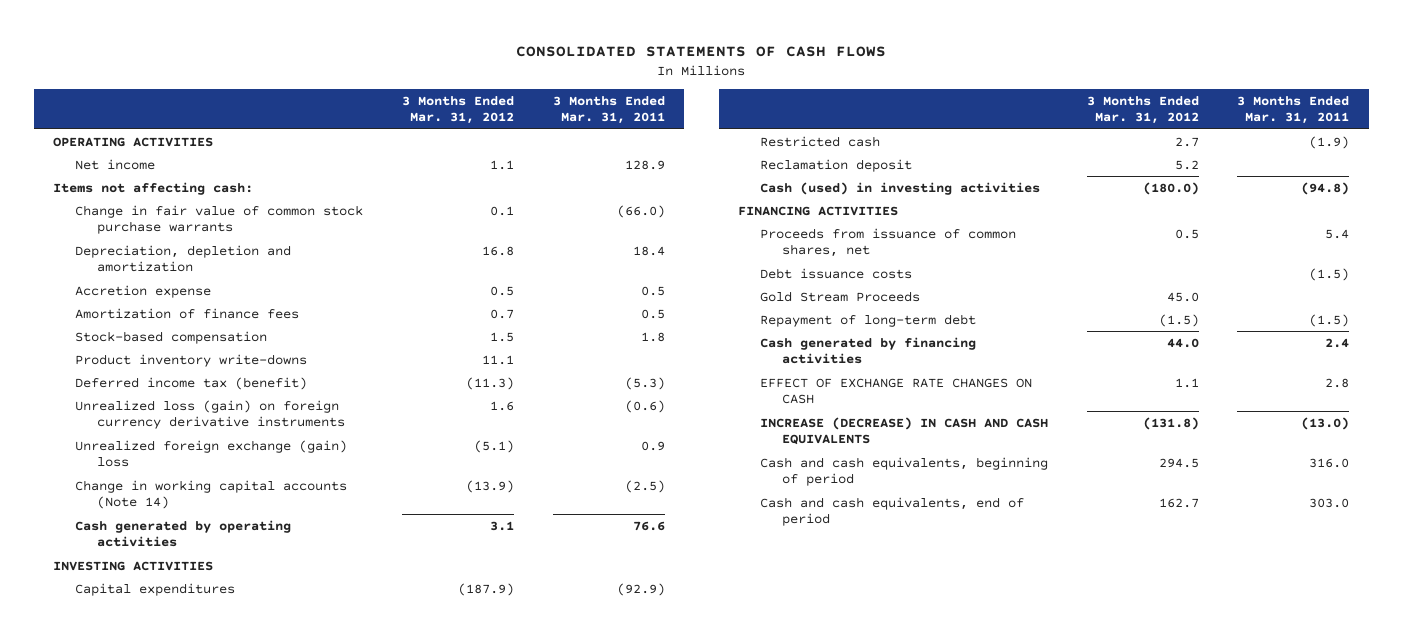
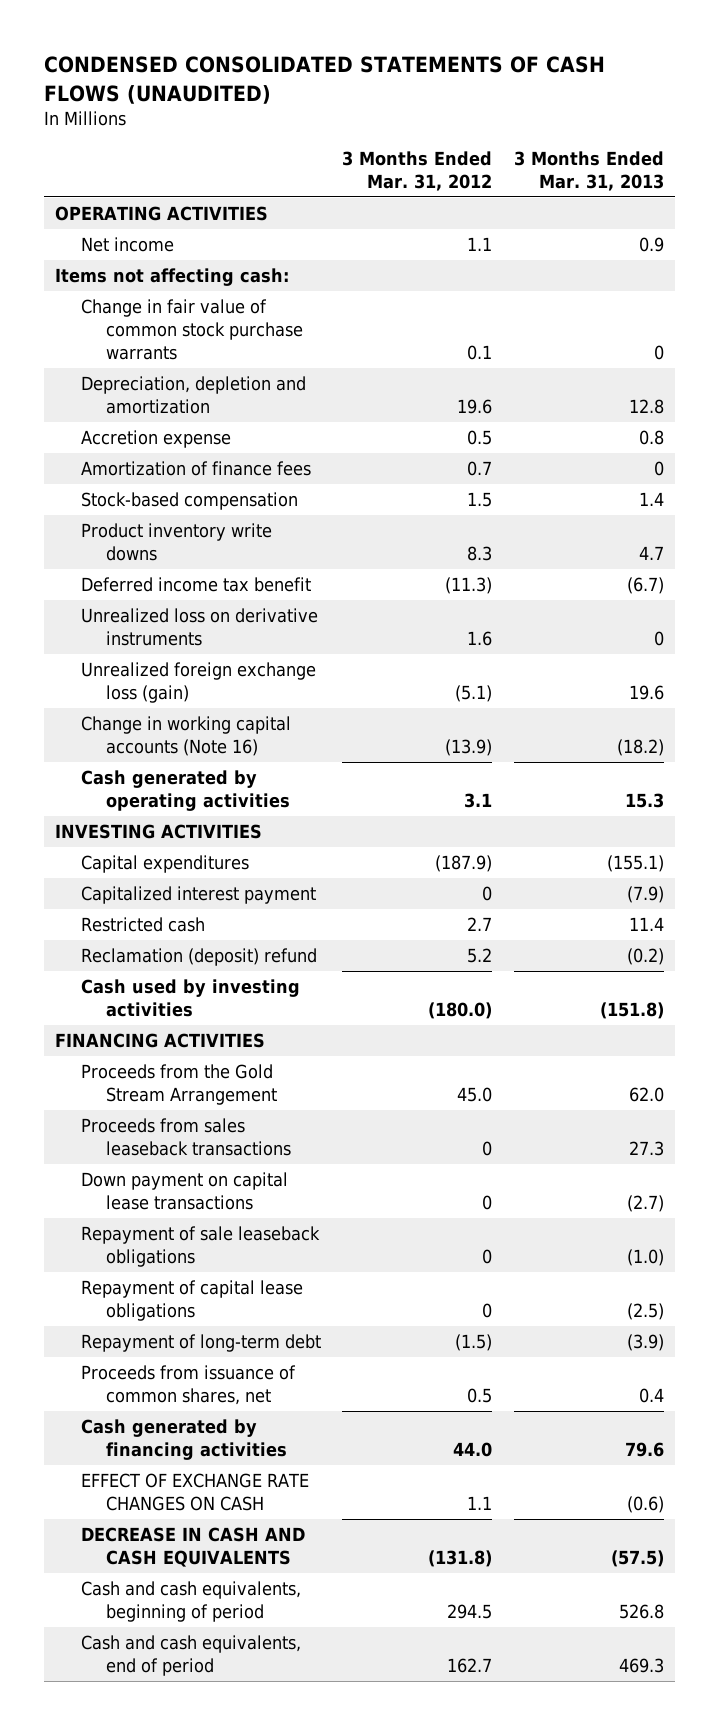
- CONSOLIDATED STATEMENTS OF CASH FLOWS
+ CONDENSED CONSOLIDATED STATEMENTS OF CASH FLOWS (UNAUDITED)
- | 3 Months Ended Mar. 31, 2012 | 3 Months Ended Mar. 31, 2011
+ | 3 Months Ended Mar. 31, 2012 | 3 Months Ended Mar. 31, 2013
- Depreciation, depletion and amortization | 16.8 | 18.4
+ Depreciation, depletion and amortization | 19.6 | 12.8
- Product inventory write-downs | 11.1 |
- Deferred income tax (benefit) | (11.3) | (5.3)
- Unrealized loss (gain) on foreign currency derivative instruments | 1.6 | (0.6)
- Unrealized foreign exchange (gain) loss | (5.1) | 0.9
- Change in working capital accounts (Note 14) | (13.9) | (2.5)
+ Product inventory write downs | 8.3 | 4.7
+ Deferred income tax benefit | (11.3) | (6.7)
+ Unrealized loss on derivative instruments | 1.6 | 0
+ Unrealized foreign exchange loss (gain) | (5.1) | 19.6
+ Change in working capital accounts (Note 16) | (13.9) | (18.2)
+ Capitalized interest payment | 0 | (7.9)
- Reclamation deposit | 5.2 |
- Cash (used) in investing activities | (180.0) | (94.8)
+ Reclamation (deposit) refund | 5.2 | (0.2)
+ Cash used by investing activities | (180.0) | (151.8)
- Debt issuance costs | | (1.5)
- Gold Stream Proceeds | 45.0 |
+ Proceeds from the Gold Stream Arrangement | 45.0 | 62.0
+ Proceeds from sales leaseback transactions | 0 | 27.3
+ Down payment on capital lease transactions | 0 | (2.7)
+ Repayment of sale leaseback obligations | 0 | (1.0)
+ Repayment of capital lease obligations | 0 | (2.5)
moved down: Proceeds from issuance of common shares, net | 0.5 | 0.4
- INCREASE (DECREASE) IN CASH AND CASH EQUIVALENTS | (131.8) | (13.0)
+ DECREASE IN CASH AND CASH EQUIVALENTS | (131.8) | (57.5)

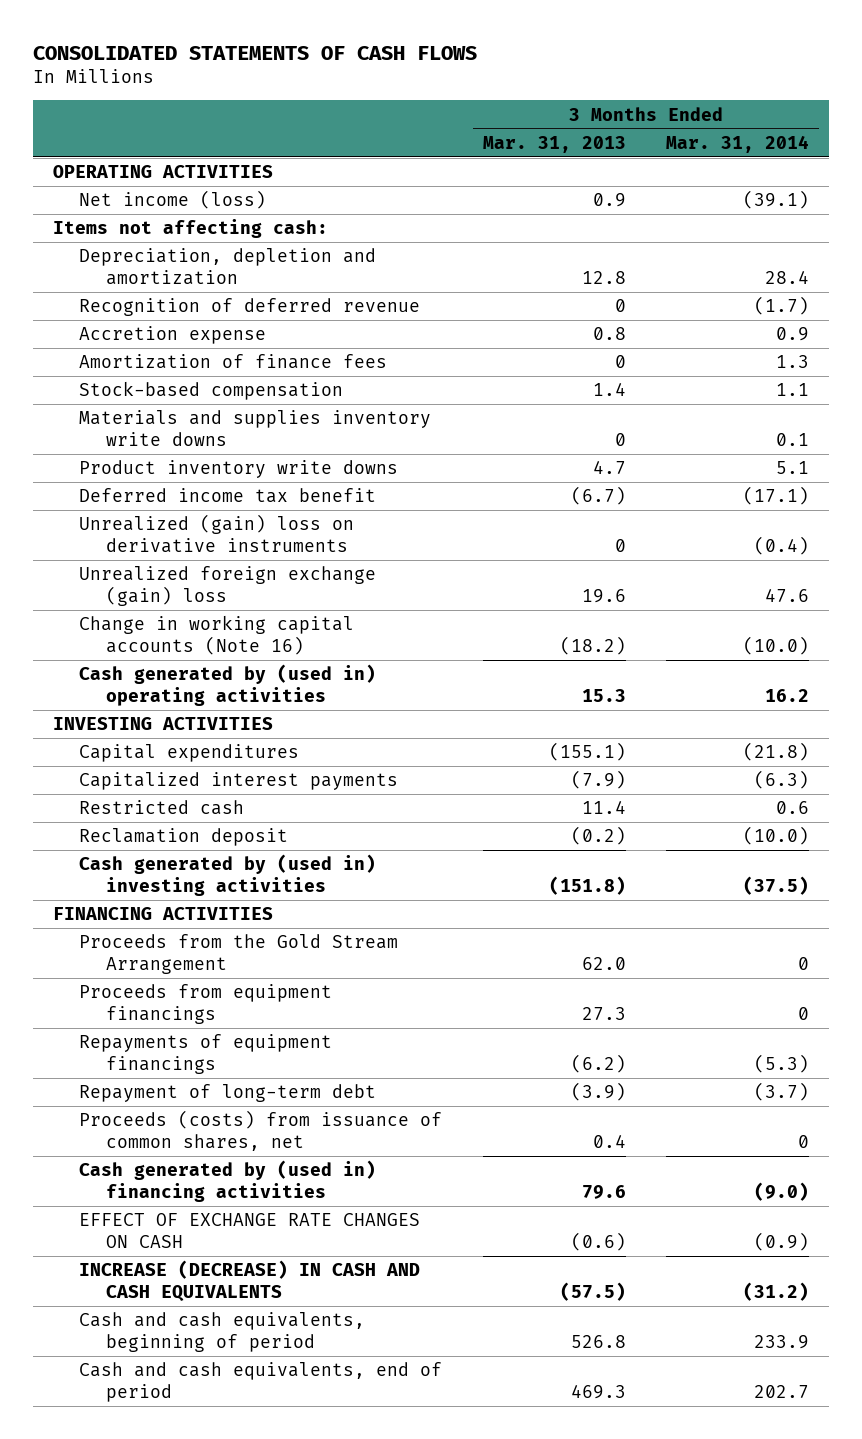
- CONDENSED CONSOLIDATED STATEMENTS OF CASH FLOWS (UNAUDITED)
+ CONSOLIDATED STATEMENTS OF CASH FLOWS
- | 3 Months Ended Mar. 31, 2012 | 3 Months Ended Mar. 31, 2013
+ | 3 Months Ended Mar. 31, 2013 | 3 Months Ended Mar. 31, 2014
- Net income | 1.1 | 0.9
+ Net income (loss) | 0.9 | (39.1)
- Change in fair value of common stock purchase warrants | 0.1 | 0
+ Recognition of deferred revenue | 0 | (1.7)
+ Materials and supplies inventory write downs | 0 | 0.1
- Unrealized loss on derivative instruments | 1.6 | 0
- Unrealized foreign exchange loss (gain) | (5.1) | 19.6
+ Unrealized (gain) loss on derivative instruments | 0 | (0.4)
+ Unrealized foreign exchange (gain) loss | 19.6 | 47.6
- Cash generated by operating activities | 3.1 | 15.3
+ Cash generated by (used in) operating activities | 15.3 | 16.2
- Capitalized interest payment | 0 | (7.9)
+ Capitalized interest payments | (7.9) | (6.3)
- Reclamation (deposit) refund | 5.2 | (0.2)
- Cash used by investing activities | (180.0) | (151.8)
+ Reclamation deposit | (0.2) | (10.0)
+ Cash generated by (used in) investing activities | (151.8) | (37.5)
- Proceeds from sales leaseback transactions | 0 | 27.3
- Down payment on capital lease transactions | 0 | (2.7)
- Repayment of sale leaseback obligations | 0 | (1.0)
- Repayment of capital lease obligations | 0 | (2.5)
+ Proceeds from equipment financings | 27.3 | 0
+ Repayments of equipment financings | (6.2) | (5.3)
- Proceeds from issuance of common shares, net | 0.5 | 0.4
- Cash generated by financing activities | 44.0 | 79.6
+ Proceeds (costs) from issuance of common shares, net | 0.4 | 0
+ Cash generated by (used in) financing activities | 79.6 | (9.0)
- DECREASE IN CASH AND CASH EQUIVALENTS | (131.8) | (57.5)
+ INCREASE (DECREASE) IN CASH AND CASH EQUIVALENTS | (57.5) | (31.2)

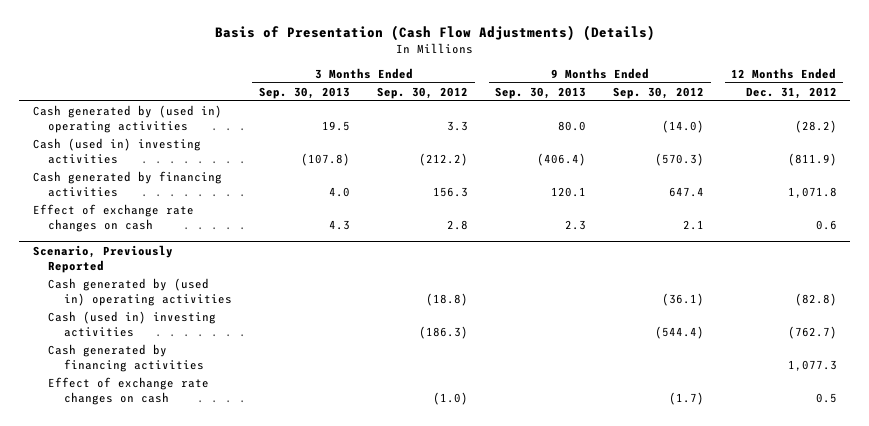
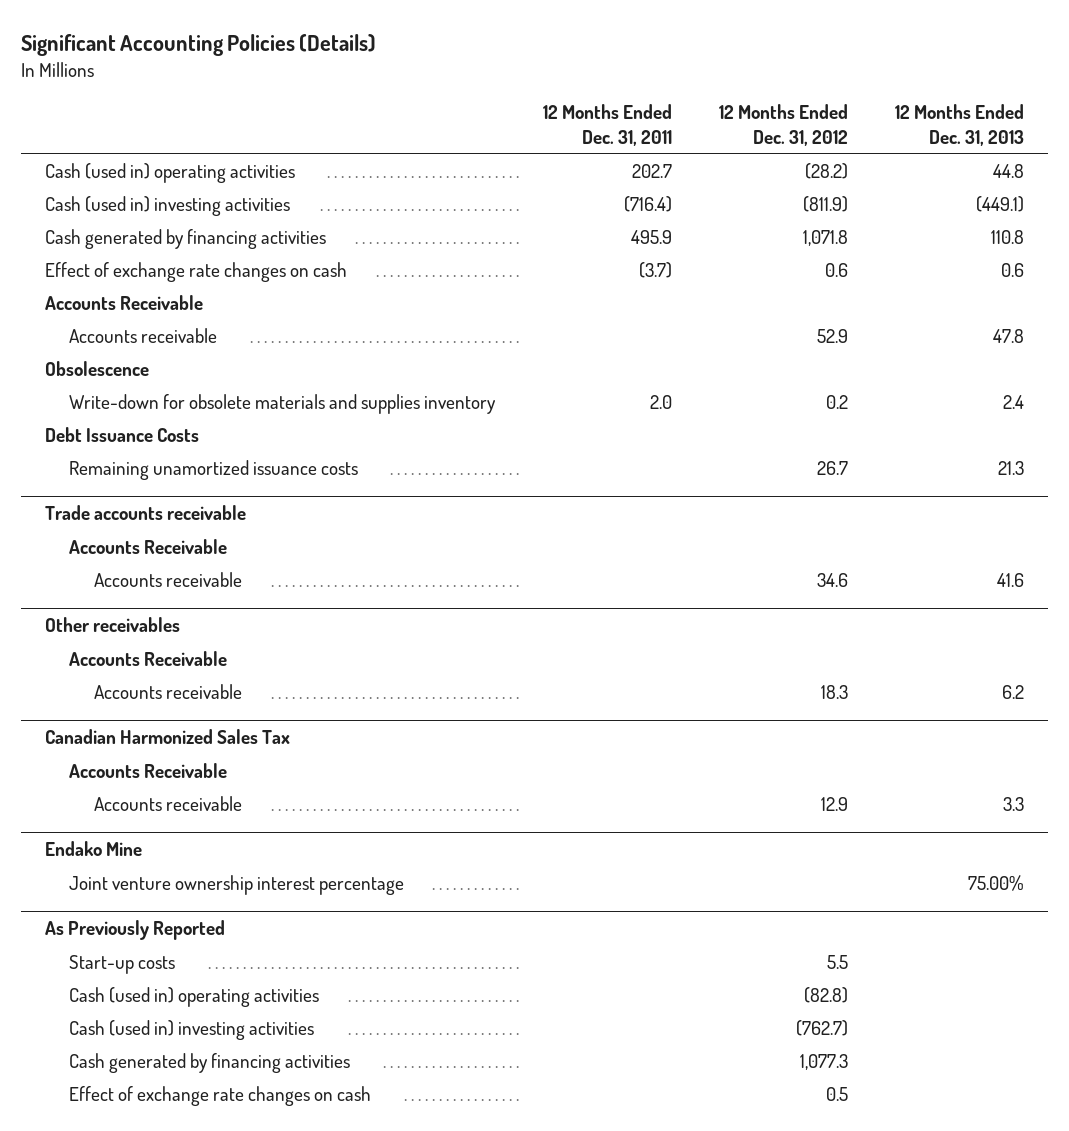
- Basis of Presentation (Cash Flow Adjustments) (Details)
+ Significant Accounting Policies (Details)
- | 3 Months Ended Sep. 30, 2013 | 3 Months Ended Sep. 30, 2012 | 9 Months Ended Sep. 30, 2013 | 9 Months Ended Sep. 30, 2012 | 12 Months Ended Dec. 31, 2012
+ | 12 Months Ended Dec. 31, 2011 | 12 Months Ended Dec. 31, 2012 | 12 Months Ended Dec. 31, 2013
- Cash generated by (used in) operating activities | 19.5 | 3.3 | 80.0 | (14.0) | (28.2)
+ Cash (used in) operating activities | 202.7 | (28.2) | 44.8
- Scenario, Previously Reported
- Cash generated by (used in) operating activities | | (18.8) | | (36.1) | (82.8)
+ Accounts Receivable
+ Accounts receivable | | 52.9 | 47.8
+ Obsolescence
+ Write-down for obsolete materials and supplies inventory | 2.0 | 0.2 | 2.4
+ Debt Issuance Costs
+ Remaining unamortized issuance costs | | 26.7 | 21.3
+ Trade accounts receivable
+ Accounts Receivable
+ Accounts receivable | | 34.6 | 41.6
+ Other receivables
+ Accounts Receivable
+ Accounts receivable | | 18.3 | 6.2
+ Canadian Harmonized Sales Tax
+ Accounts Receivable
+ Accounts receivable | | 12.9 | 3.3
+ Endako Mine
+ Joint venture ownership interest percentage | | | 75.00%
+ As Previously Reported
+ Start-up costs | | 5.5 |
+ Cash (used in) operating activities | | (82.8) |

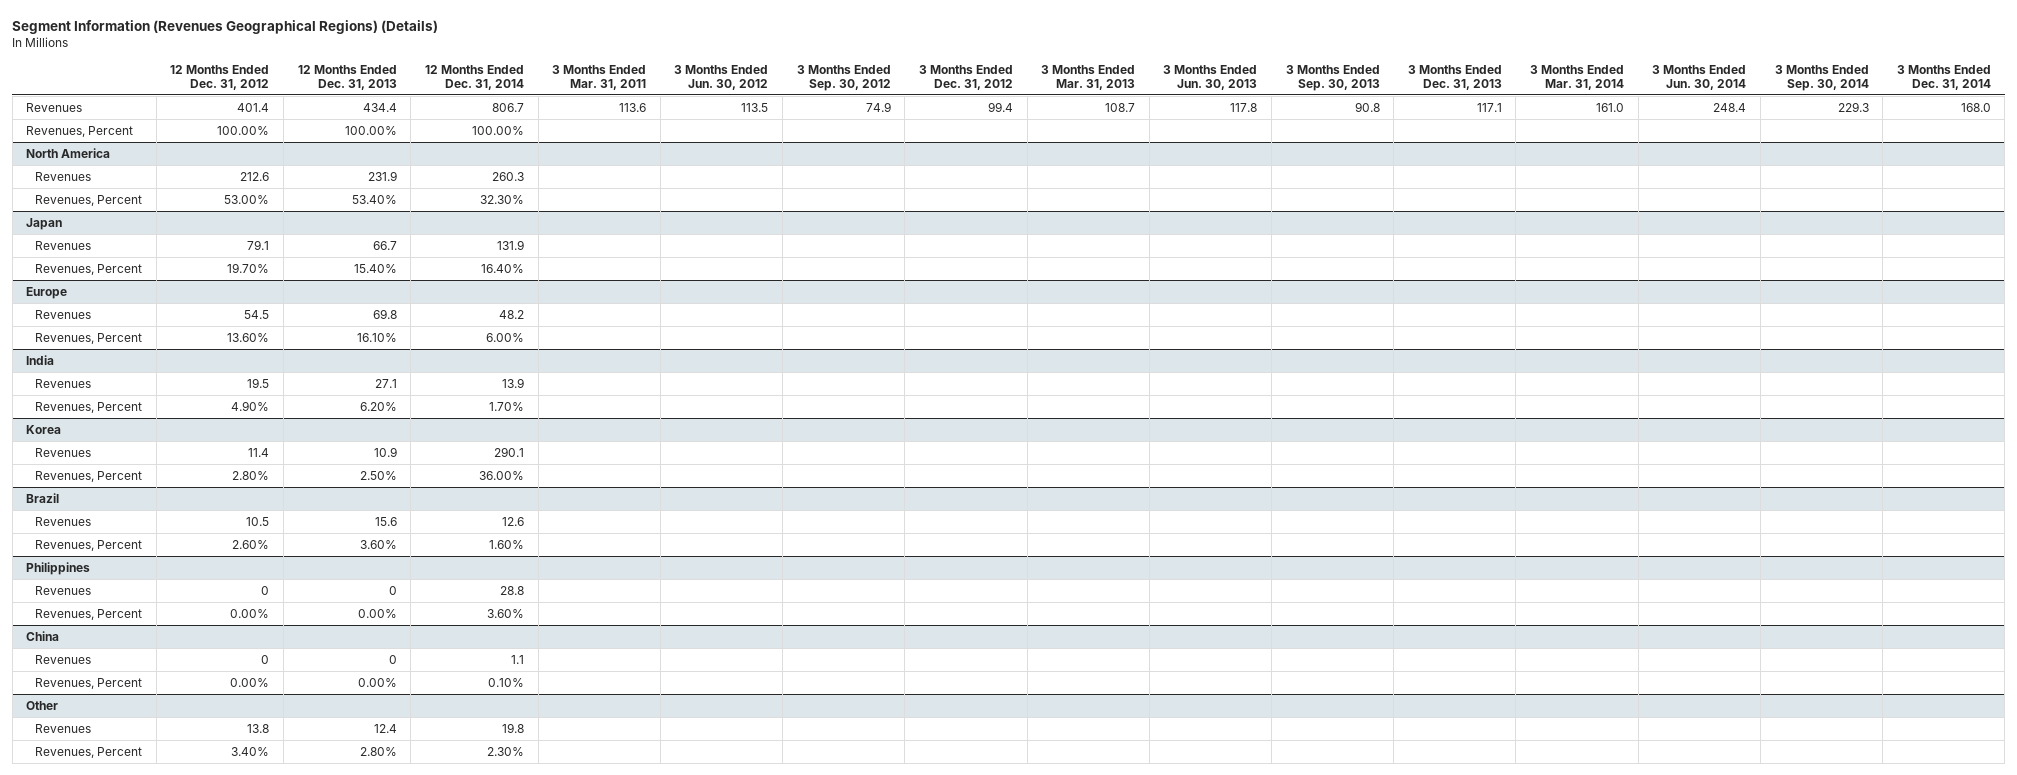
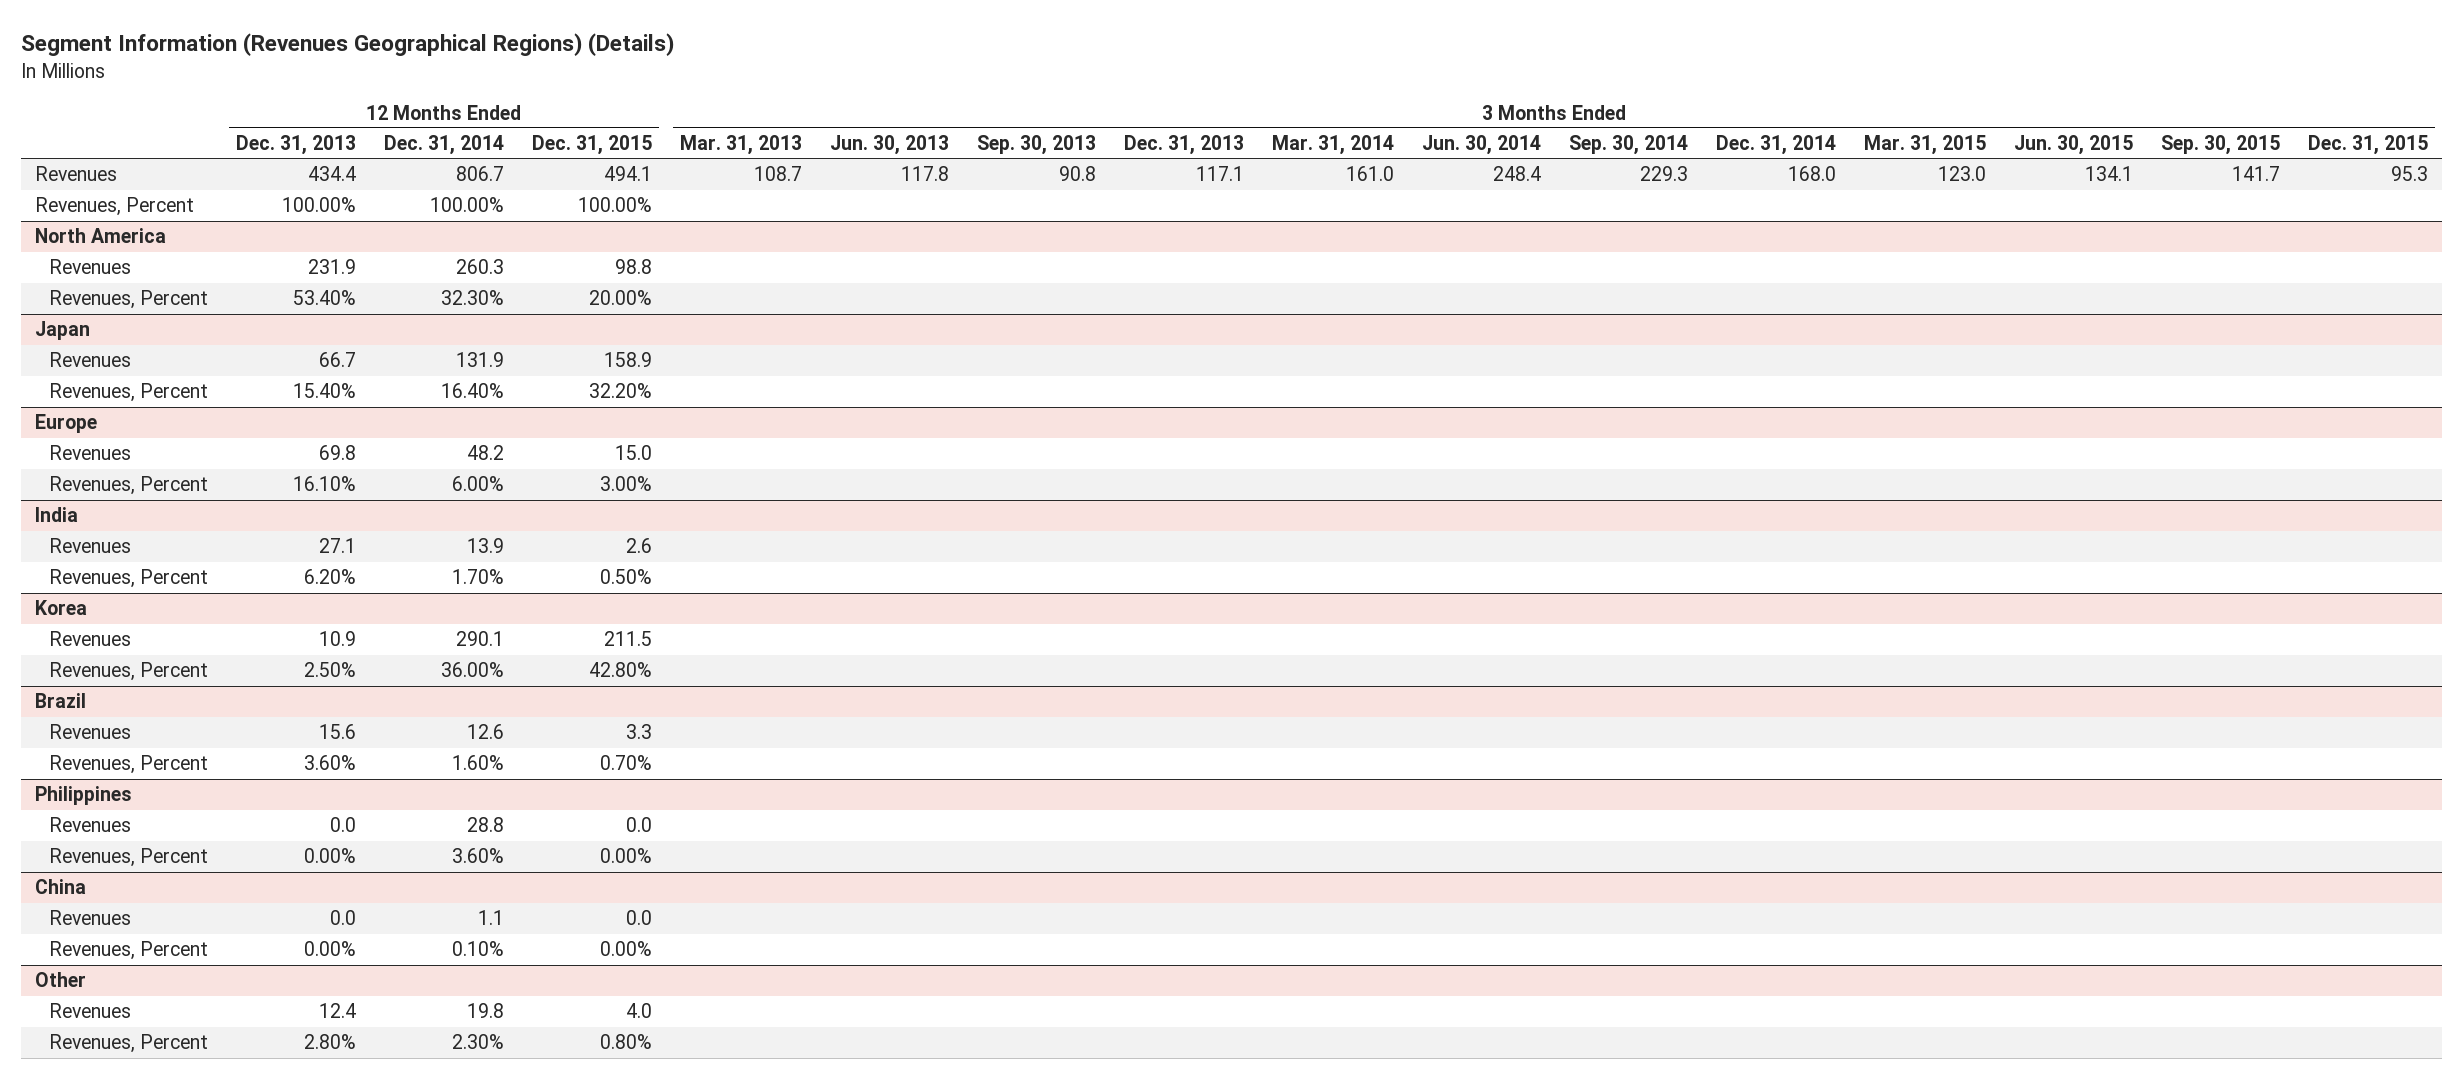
- | 12 Months Ended Dec. 31, 2012 | 12 Months Ended Dec. 31, 2013 | 12 Months Ended Dec. 31, 2014 | 3 Months Ended Mar. 31, 2011 | 3 Months Ended Jun. 30, 2012 | 3 Months Ended Sep. 30, 2012 | 3 Months Ended Dec. 31, 2012 | 3 Months Ended Mar. 31, 2013 | 3 Months Ended Jun. 30, 2013 | 3 Months Ended Sep. 30, 2013 | 3 Months Ended Dec. 31, 2013 | 3 Months Ended Mar. 31, 2014 | 3 Months Ended Jun. 30, 2014 | 3 Months Ended Sep. 30, 2014 | 3 Months Ended Dec. 31, 2014
+ | 12 Months Ended Dec. 31, 2013 | 12 Months Ended Dec. 31, 2014 | 12 Months Ended Dec. 31, 2015 | 3 Months Ended Mar. 31, 2013 | 3 Months Ended Jun. 30, 2013 | 3 Months Ended Sep. 30, 2013 | 3 Months Ended Dec. 31, 2013 | 3 Months Ended Mar. 31, 2014 | 3 Months Ended Jun. 30, 2014 | 3 Months Ended Sep. 30, 2014 | 3 Months Ended Dec. 31, 2014 | 3 Months Ended Mar. 31, 2015 | 3 Months Ended Jun. 30, 2015 | 3 Months Ended Sep. 30, 2015 | 3 Months Ended Dec. 31, 2015
@ Philippines
- Revenues | 0 | 0 | 28.8 | | | | | | | | | | | |
+ Revenues | 0.0 | 28.8 | 0.0 | | | | | | | | | | | |
@ China
- Revenues | 0 | 0 | 1.1 | | | | | | | | | | | |
+ Revenues | 0.0 | 1.1 | 0.0 | | | | | | | | | | | |

